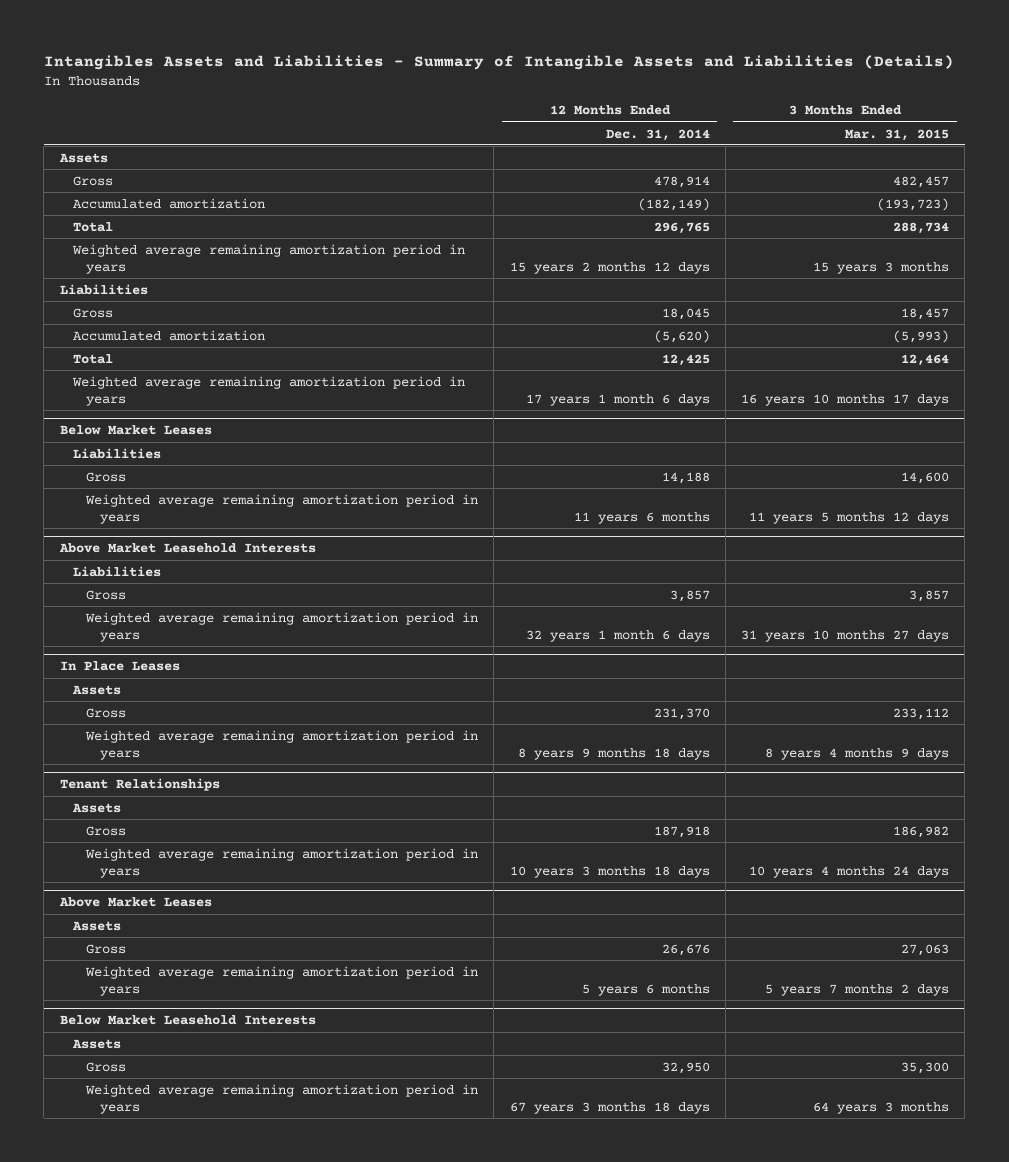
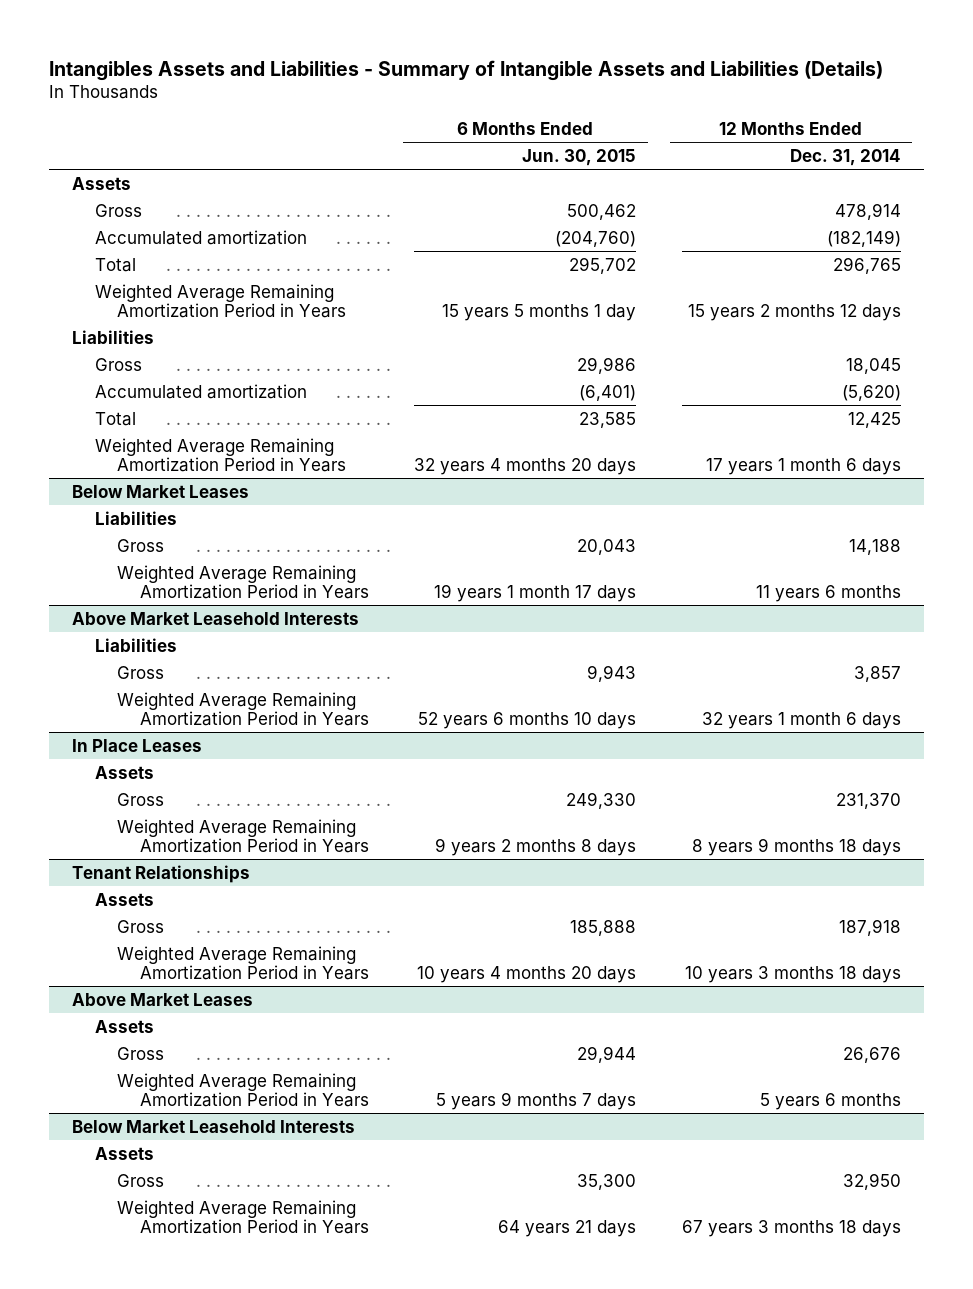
- | 12 Months Ended Dec. 31, 2014 | 3 Months Ended Mar. 31, 2015
+ | 6 Months Ended Jun. 30, 2015 | 12 Months Ended Dec. 31, 2014
- Weighted average remaining amortization period in years | 15 years 2 months 12 days | 15 years 3 months
+ Weighted Average Remaining Amortization Period in Years | 15 years 5 months 1 day | 15 years 2 months 12 days
- Weighted average remaining amortization period in years | 17 years 1 month 6 days | 16 years 10 months 17 days
+ Weighted Average Remaining Amortization Period in Years | 32 years 4 months 20 days | 17 years 1 month 6 days
@ Below Market Leases
- Weighted average remaining amortization period in years | 11 years 6 months | 11 years 5 months 12 days
+ Weighted Average Remaining Amortization Period in Years | 19 years 1 month 17 days | 11 years 6 months
@ Above Market Leasehold Interests
- Weighted average remaining amortization period in years | 32 years 1 month 6 days | 31 years 10 months 27 days
+ Weighted Average Remaining Amortization Period in Years | 52 years 6 months 10 days | 32 years 1 month 6 days
@ In Place Leases
- Weighted average remaining amortization period in years | 8 years 9 months 18 days | 8 years 4 months 9 days
+ Weighted Average Remaining Amortization Period in Years | 9 years 2 months 8 days | 8 years 9 months 18 days
@ Tenant Relationships
- Weighted average remaining amortization period in years | 10 years 3 months 18 days | 10 years 4 months 24 days
+ Weighted Average Remaining Amortization Period in Years | 10 years 4 months 20 days | 10 years 3 months 18 days
@ Above Market Leases
- Weighted average remaining amortization period in years | 5 years 6 months | 5 years 7 months 2 days
+ Weighted Average Remaining Amortization Period in Years | 5 years 9 months 7 days | 5 years 6 months
@ Below Market Leasehold Interests
- Weighted average remaining amortization period in years | 67 years 3 months 18 days | 64 years 3 months
+ Weighted Average Remaining Amortization Period in Years | 64 years 21 days | 67 years 3 months 18 days

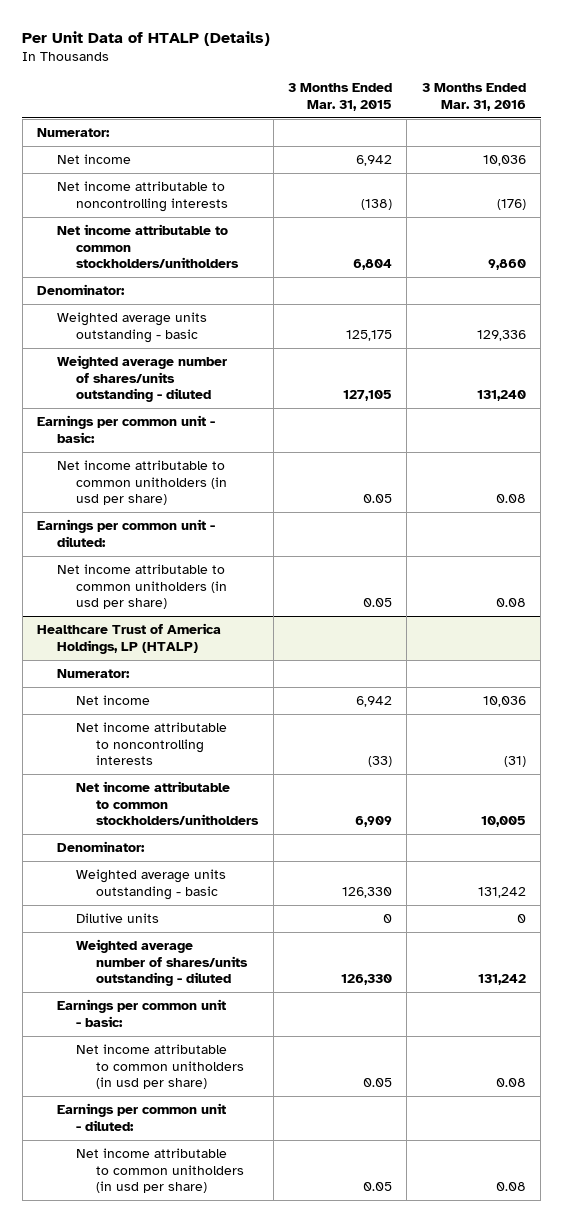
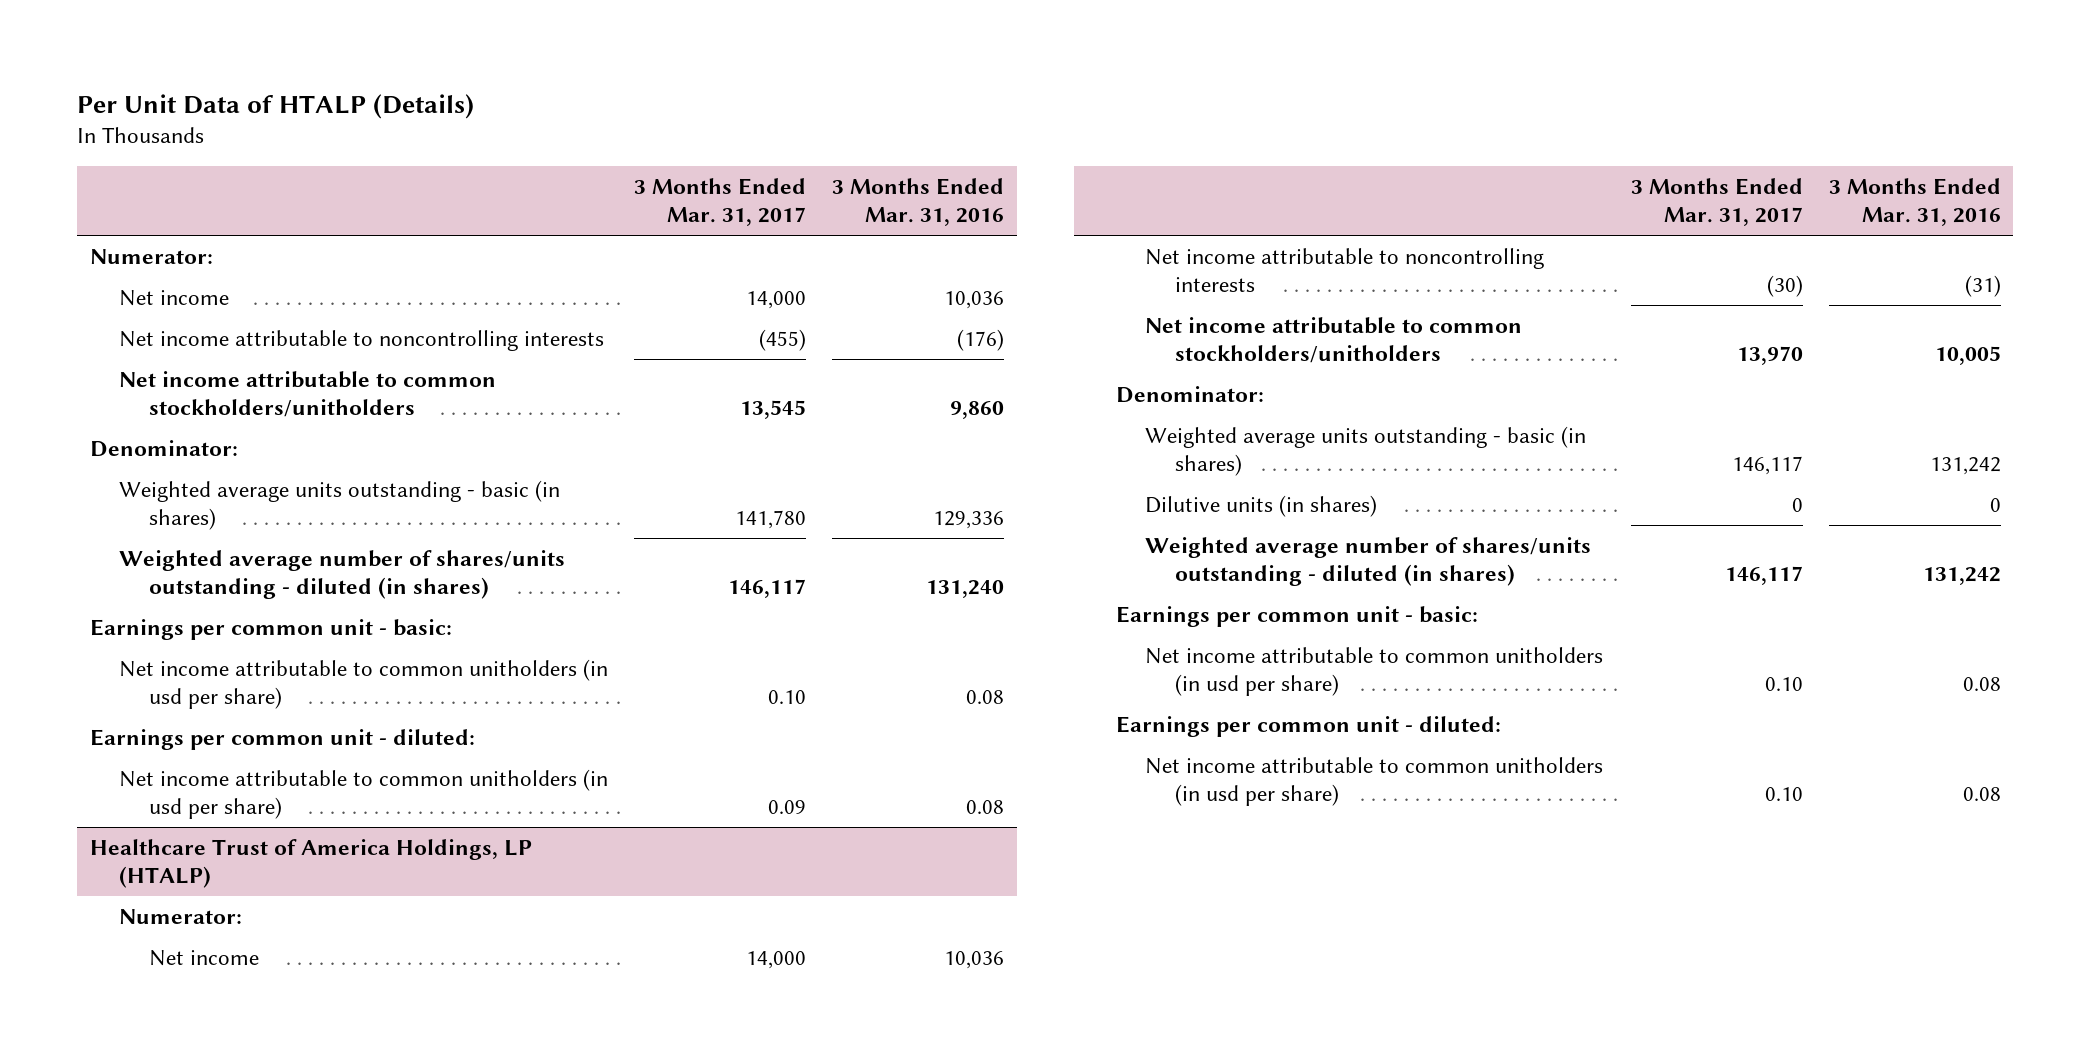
- | 3 Months Ended Mar. 31, 2015 | 3 Months Ended Mar. 31, 2016
+ | 3 Months Ended Mar. 31, 2017 | 3 Months Ended Mar. 31, 2016
- Weighted average units outstanding - basic | 125,175 | 129,336
- Weighted average number of shares/units outstanding - diluted | 127,105 | 131,240
+ Weighted average units outstanding - basic (in shares) | 141,780 | 129,336
+ Weighted average number of shares/units outstanding - diluted (in shares) | 146,117 | 131,240
@ Healthcare Trust of America Holdings, LP (HTALP)
- Weighted average units outstanding - basic | 126,330 | 131,242
- Dilutive units | 0 | 0
- Weighted average number of shares/units outstanding - diluted | 126,330 | 131,242
+ Weighted average units outstanding - basic (in shares) | 146,117 | 131,242
+ Dilutive units (in shares) | 0 | 0
+ Weighted average number of shares/units outstanding - diluted (in shares) | 146,117 | 131,242

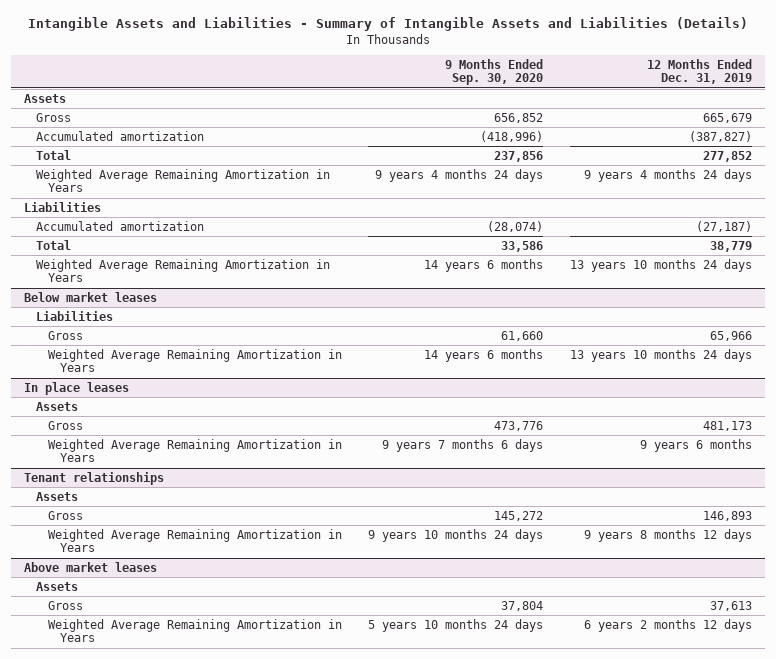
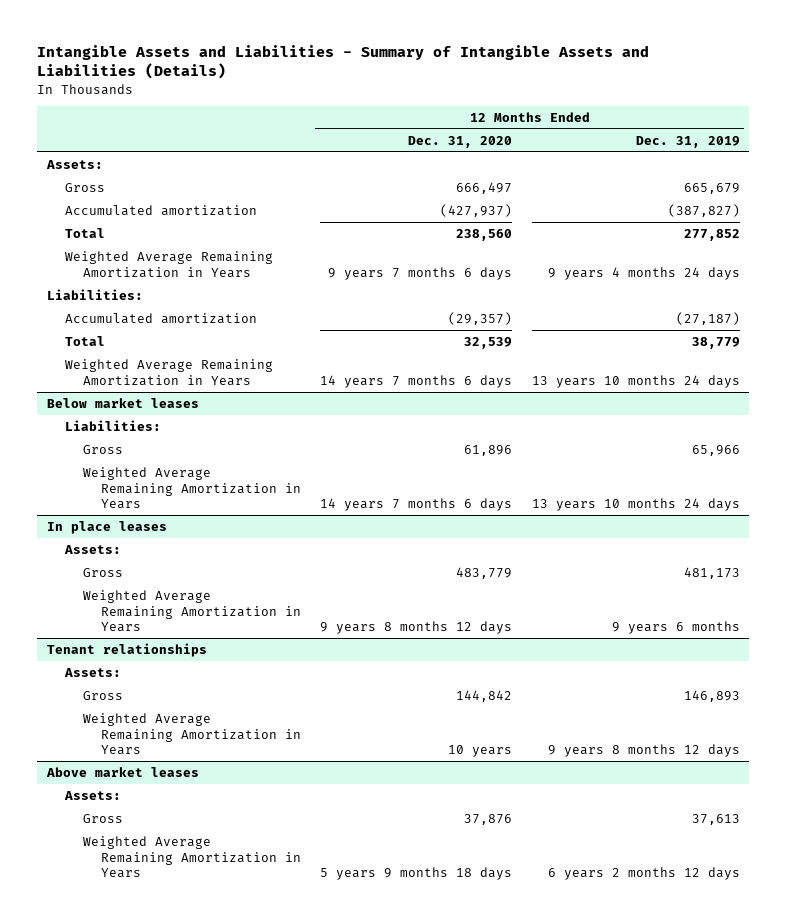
- | 9 Months Ended Sep. 30, 2020 | 12 Months Ended Dec. 31, 2019
+ | 12 Months Ended Dec. 31, 2020 | 12 Months Ended Dec. 31, 2019
- Assets
+ Assets:
- Liabilities
+ Liabilities:
@ Below market leases
- Liabilities
+ Liabilities:
@ In place leases
- Assets
+ Assets:
@ Tenant relationships
- Assets
+ Assets:
@ Above market leases
- Assets
+ Assets:

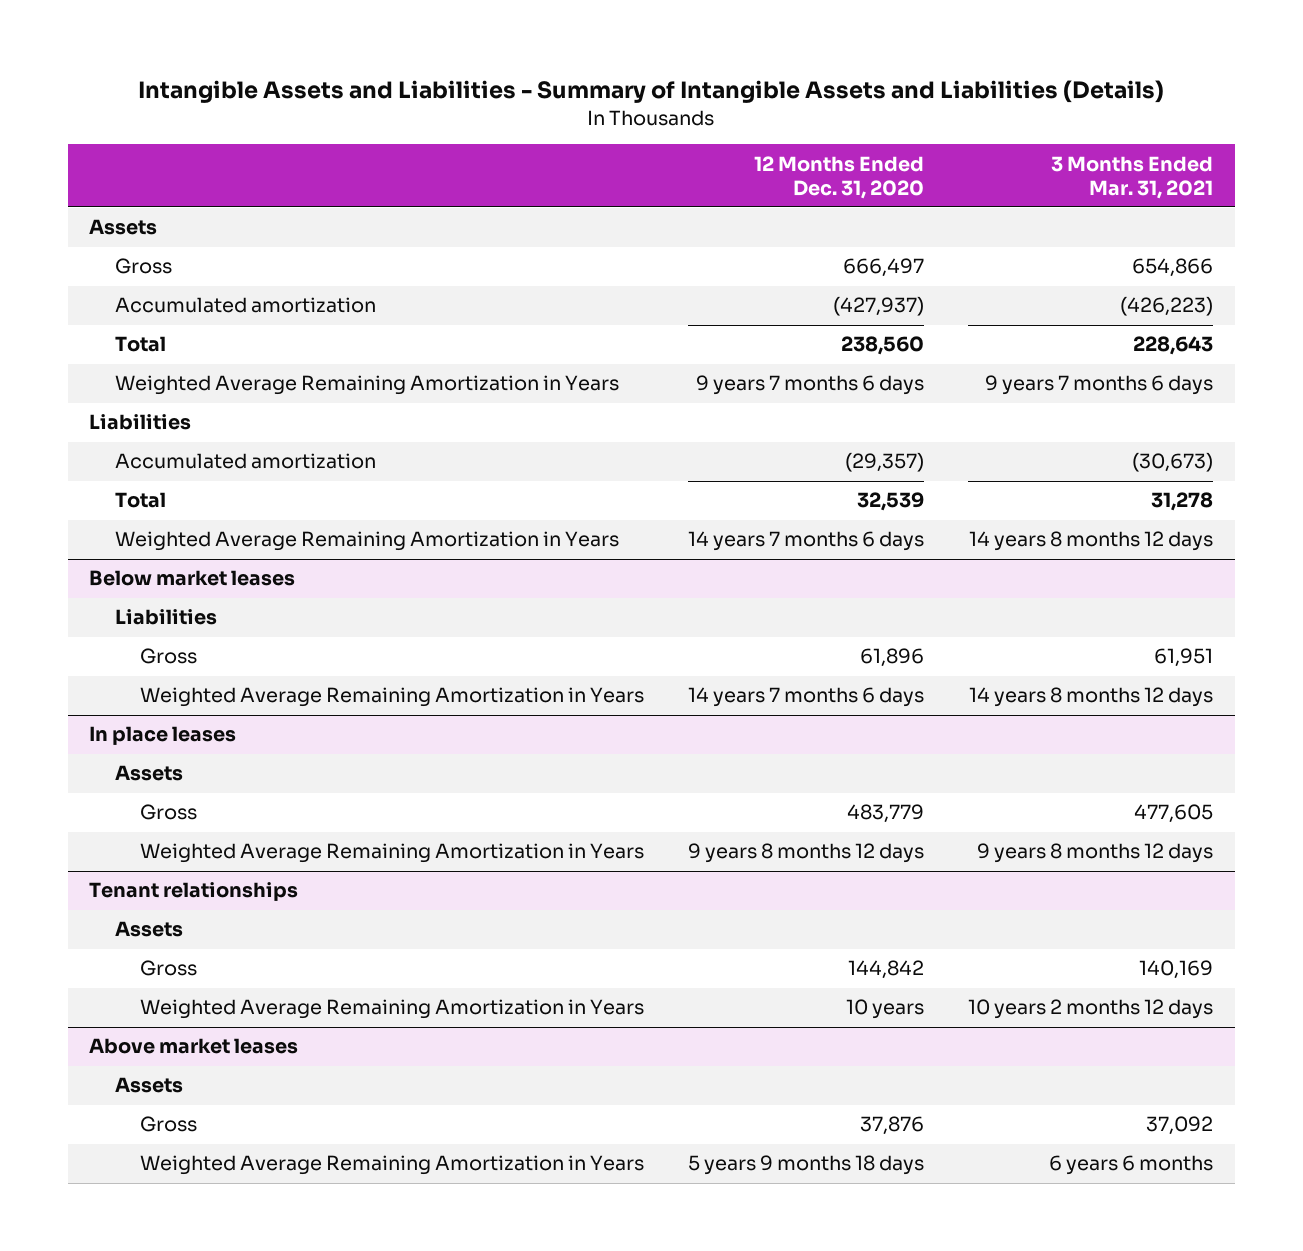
- | 12 Months Ended Dec. 31, 2020 | 12 Months Ended Dec. 31, 2019
+ | 12 Months Ended Dec. 31, 2020 | 3 Months Ended Mar. 31, 2021
- Assets:
+ Assets
- Liabilities:
+ Liabilities
@ Below market leases
- Liabilities:
+ Liabilities
@ In place leases
- Assets:
+ Assets
@ Tenant relationships
- Assets:
+ Assets
@ Above market leases
- Assets:
+ Assets

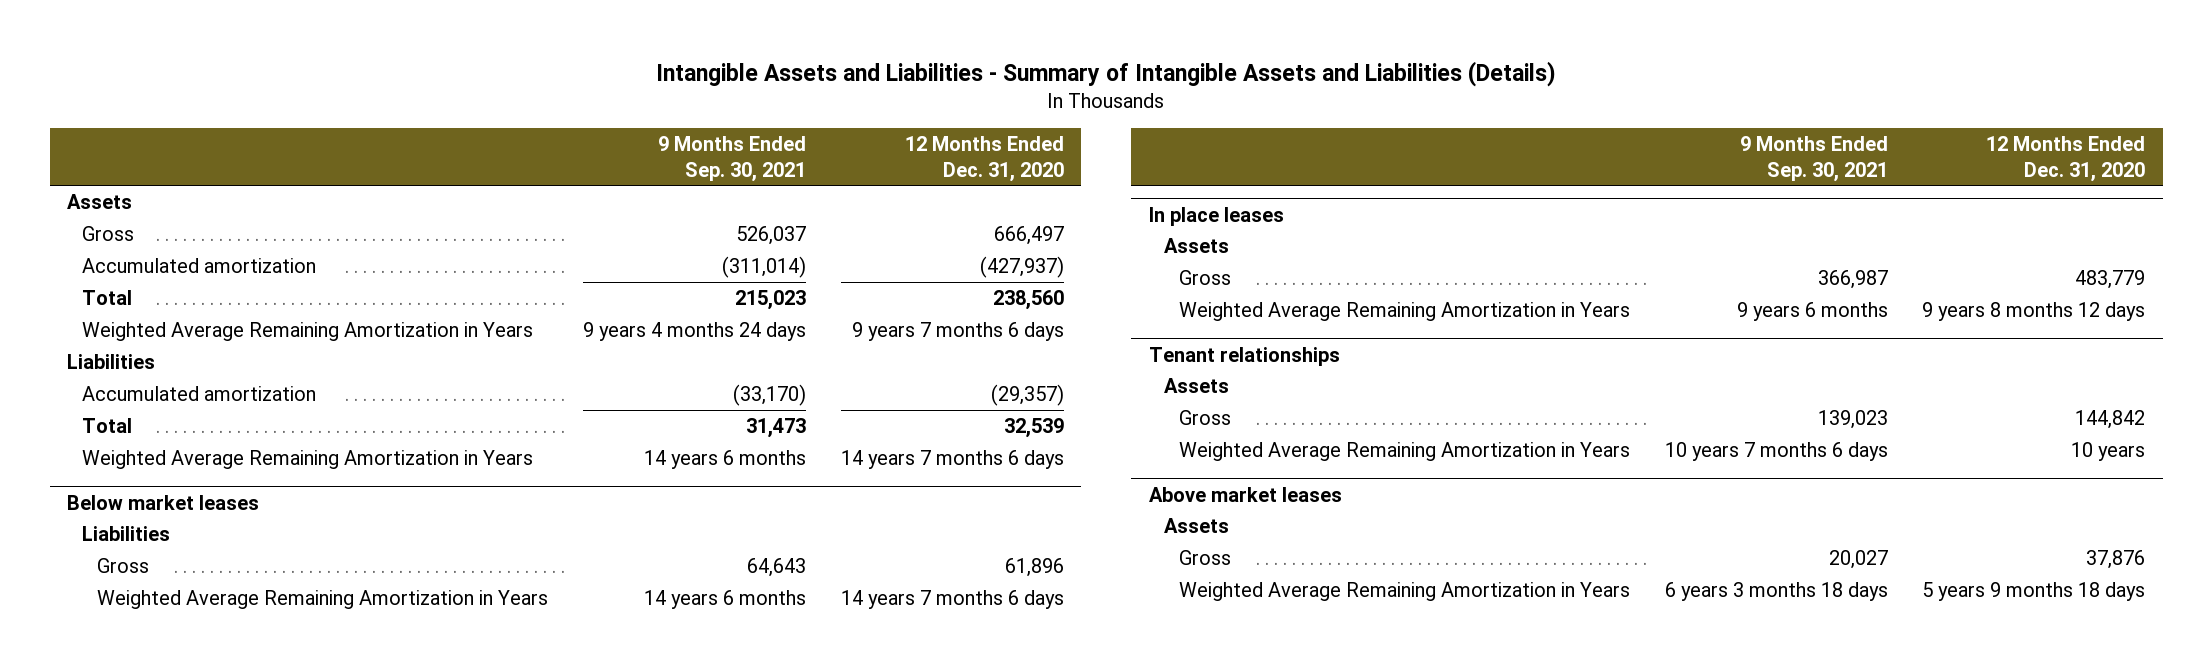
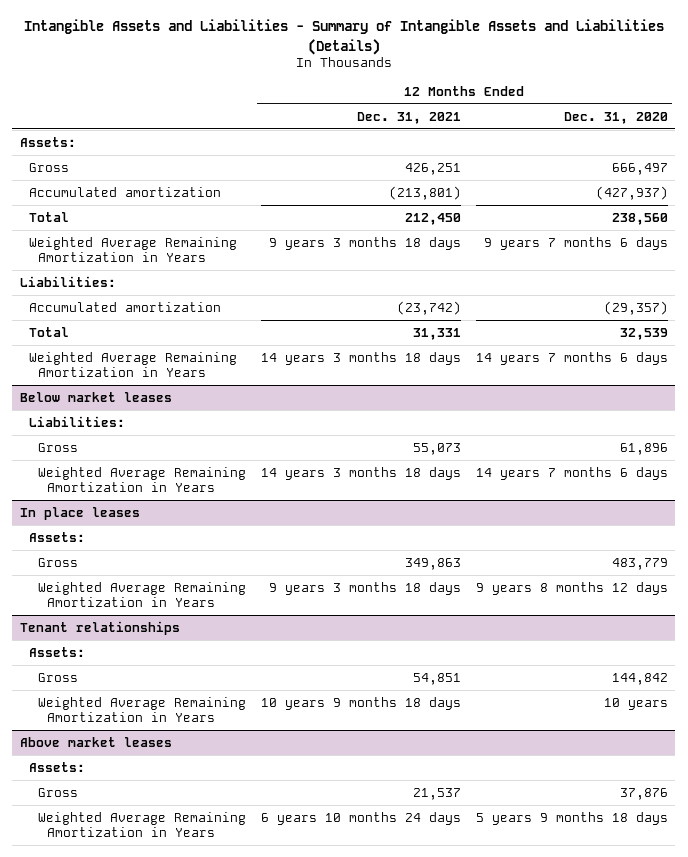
- | 9 Months Ended Sep. 30, 2021 | 12 Months Ended Dec. 31, 2020
+ | 12 Months Ended Dec. 31, 2021 | 12 Months Ended Dec. 31, 2020
- Assets
+ Assets:
- Liabilities
+ Liabilities:
@ Below market leases
- Liabilities
+ Liabilities:
@ In place leases
- Assets
+ Assets:
@ Tenant relationships
- Assets
+ Assets:
@ Above market leases
- Assets
+ Assets:

